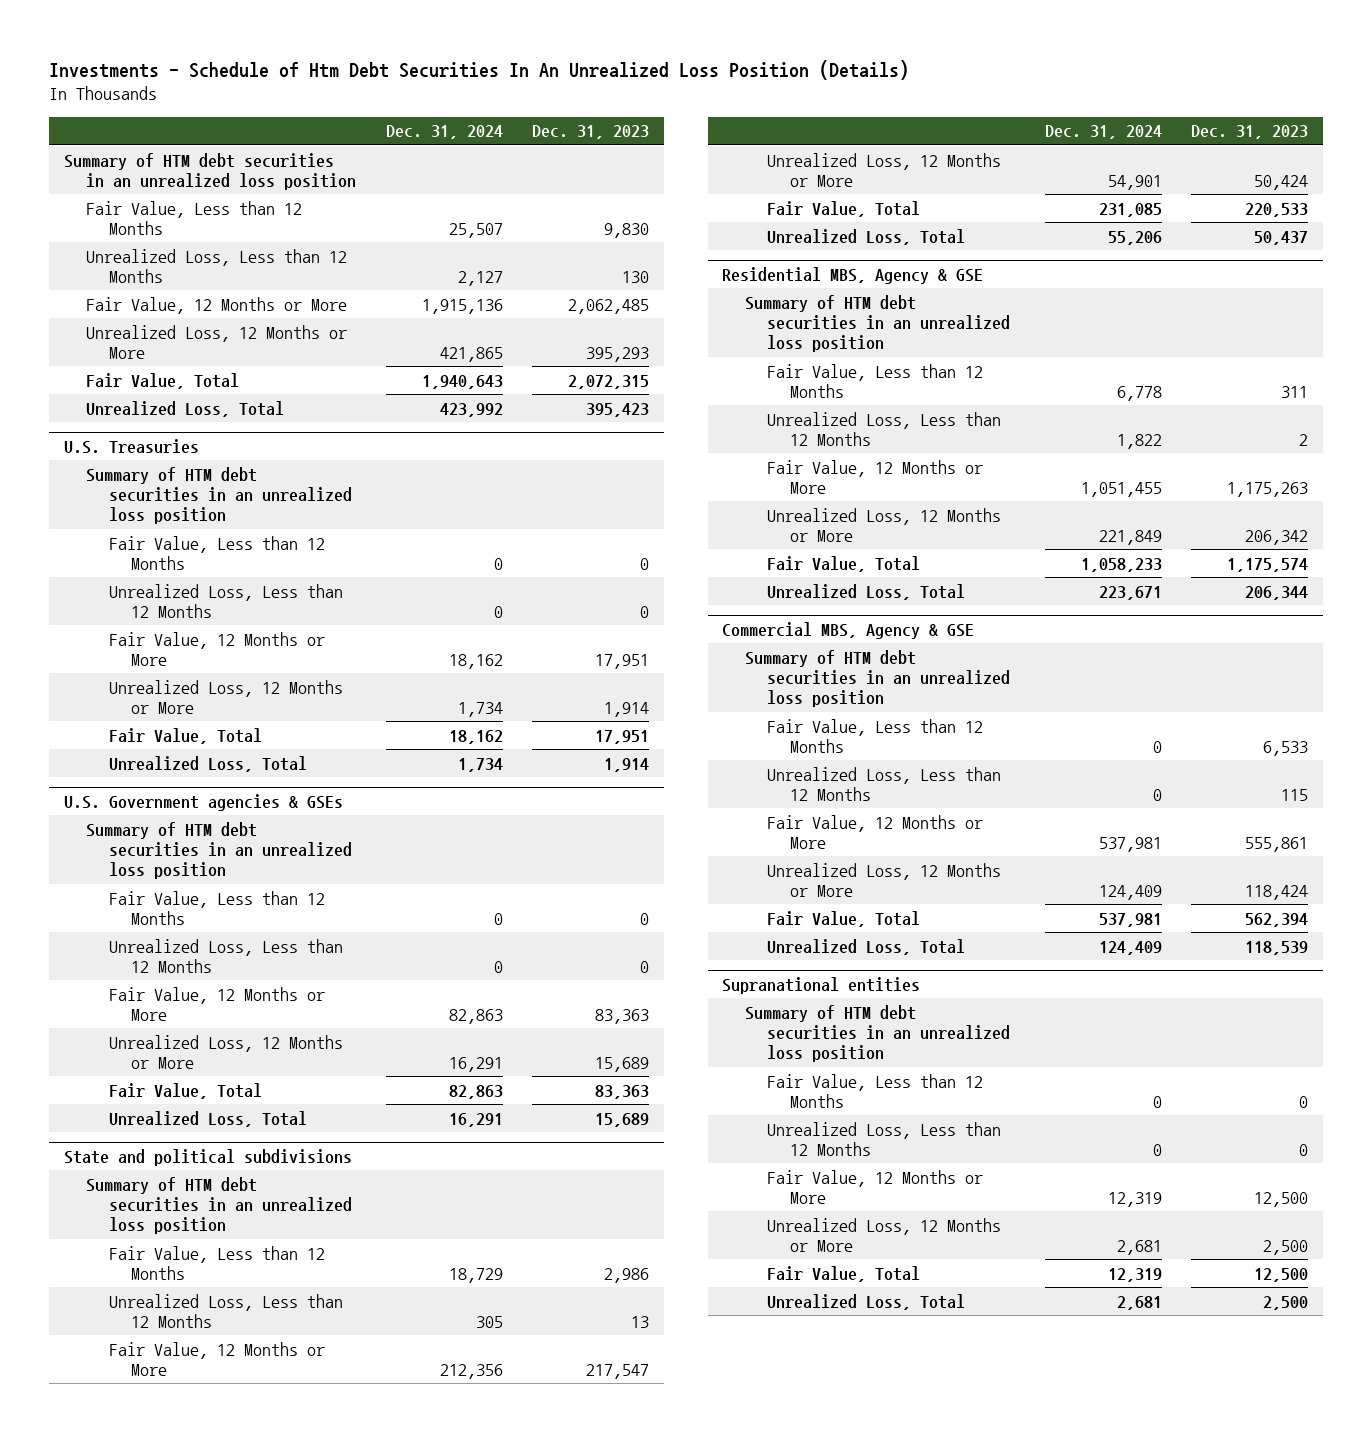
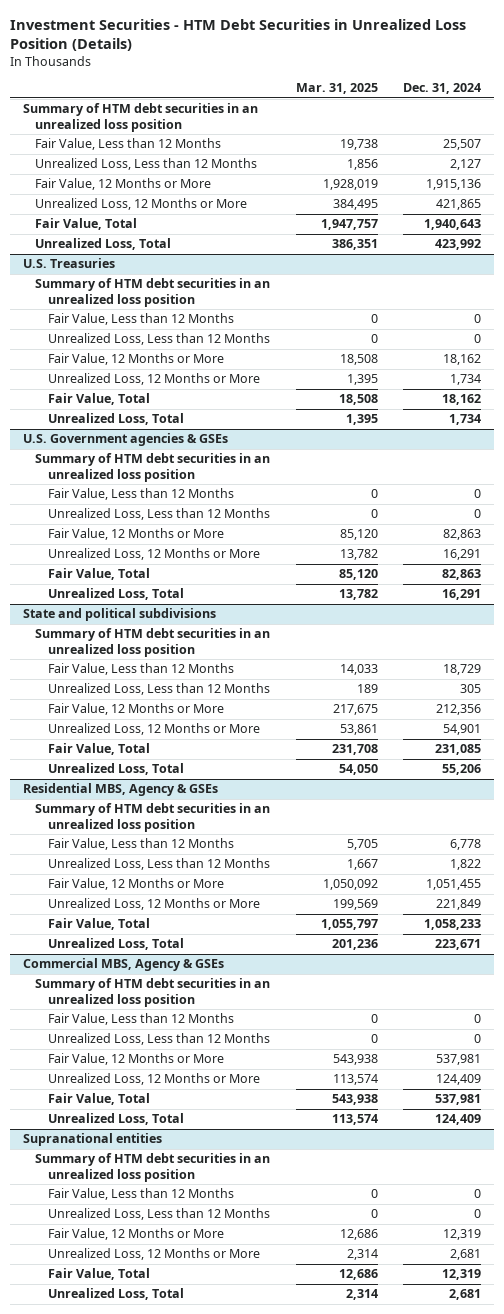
- Investments - Schedule of Htm Debt Securities In An Unrealized Loss Position (Details)
+ Investment Securities - HTM Debt Securities in Unrealized Loss Position (Details)
- | Dec. 31, 2024 | Dec. 31, 2023
+ | Mar. 31, 2025 | Dec. 31, 2024
- Residential MBS, Agency & GSE
+ Residential MBS, Agency & GSEs
- Commercial MBS, Agency & GSE
+ Commercial MBS, Agency & GSEs

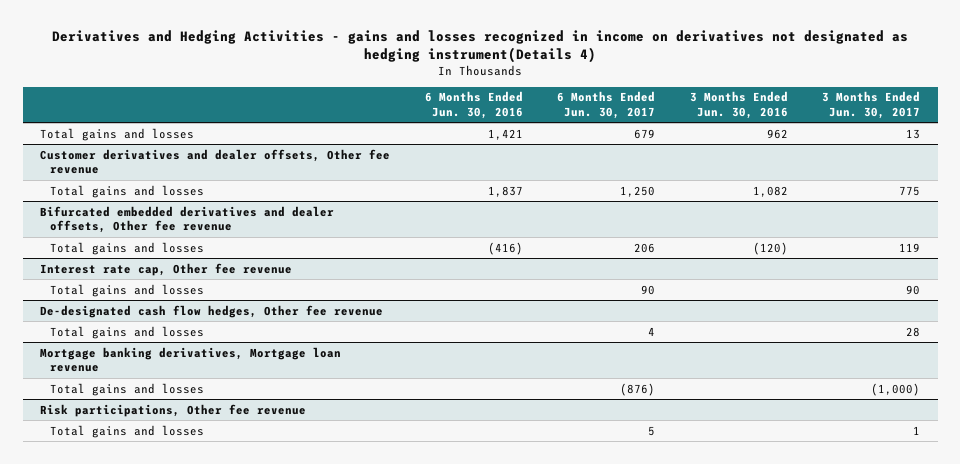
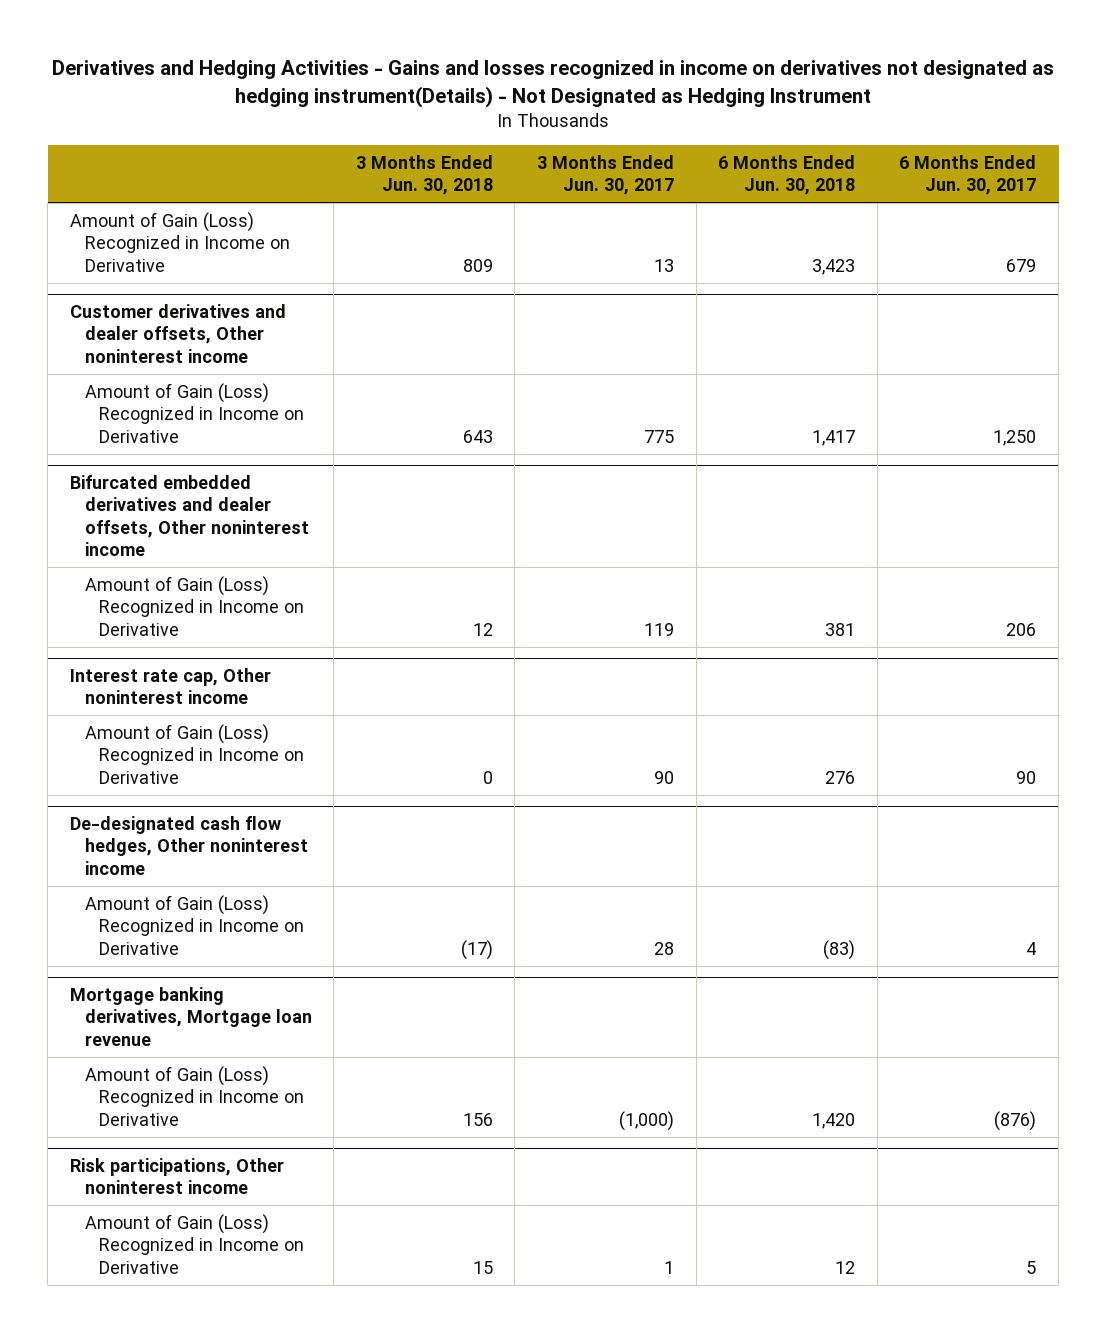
- Derivatives and Hedging Activities - gains and losses recognized in income on derivatives not designated as hedging instrument(Details 4)
+ Derivatives and Hedging Activities - Gains and losses recognized in income on derivatives not designated as hedging instrument(Details) - Not Designated as Hedging Instrument
- | 6 Months Ended Jun. 30, 2016 | 6 Months Ended Jun. 30, 2017 | 3 Months Ended Jun. 30, 2016 | 3 Months Ended Jun. 30, 2017
+ | 3 Months Ended Jun. 30, 2018 | 3 Months Ended Jun. 30, 2017 | 6 Months Ended Jun. 30, 2018 | 6 Months Ended Jun. 30, 2017
- Total gains and losses | 1,421 | 679 | 962 | 13
- Customer derivatives and dealer offsets, Other fee revenue
- Total gains and losses | 1,837 | 1,250 | 1,082 | 775
- Bifurcated embedded derivatives and dealer offsets, Other fee revenue
- Total gains and losses | (416) | 206 | (120) | 119
- Interest rate cap, Other fee revenue
- Total gains and losses | | 90 | | 90
- De-designated cash flow hedges, Other fee revenue
- Total gains and losses | | 4 | | 28
+ Amount of Gain (Loss) Recognized in Income on Derivative | 809 | 13 | 3,423 | 679
+ Customer derivatives and dealer offsets, Other noninterest income
+ Amount of Gain (Loss) Recognized in Income on Derivative | 643 | 775 | 1,417 | 1,250
+ Bifurcated embedded derivatives and dealer offsets, Other noninterest income
+ Amount of Gain (Loss) Recognized in Income on Derivative | 12 | 119 | 381 | 206
+ Interest rate cap, Other noninterest income
+ Amount of Gain (Loss) Recognized in Income on Derivative | 0 | 90 | 276 | 90
+ De-designated cash flow hedges, Other noninterest income
+ Amount of Gain (Loss) Recognized in Income on Derivative | (17) | 28 | (83) | 4
@ Mortgage banking derivatives, Mortgage loan revenue
- Total gains and losses | | (876) | | (1,000)
- Risk participations, Other fee revenue
- Total gains and losses | | 5 | | 1
@ Mortgage banking derivatives, Mortgage loan revenue
+ Amount of Gain (Loss) Recognized in Income on Derivative | 156 | (1,000) | 1,420 | (876)
+ Risk participations, Other noninterest income
+ Amount of Gain (Loss) Recognized in Income on Derivative | 15 | 1 | 12 | 5

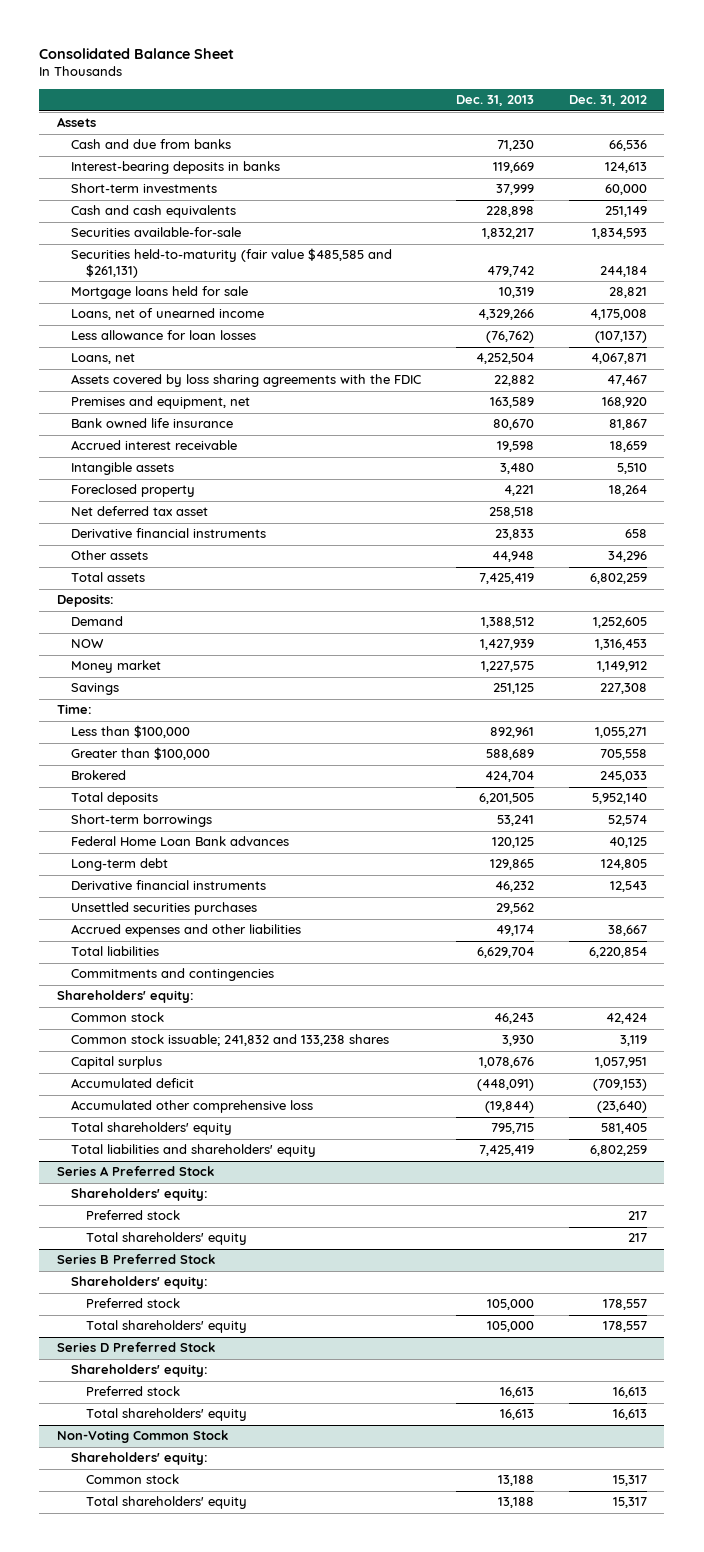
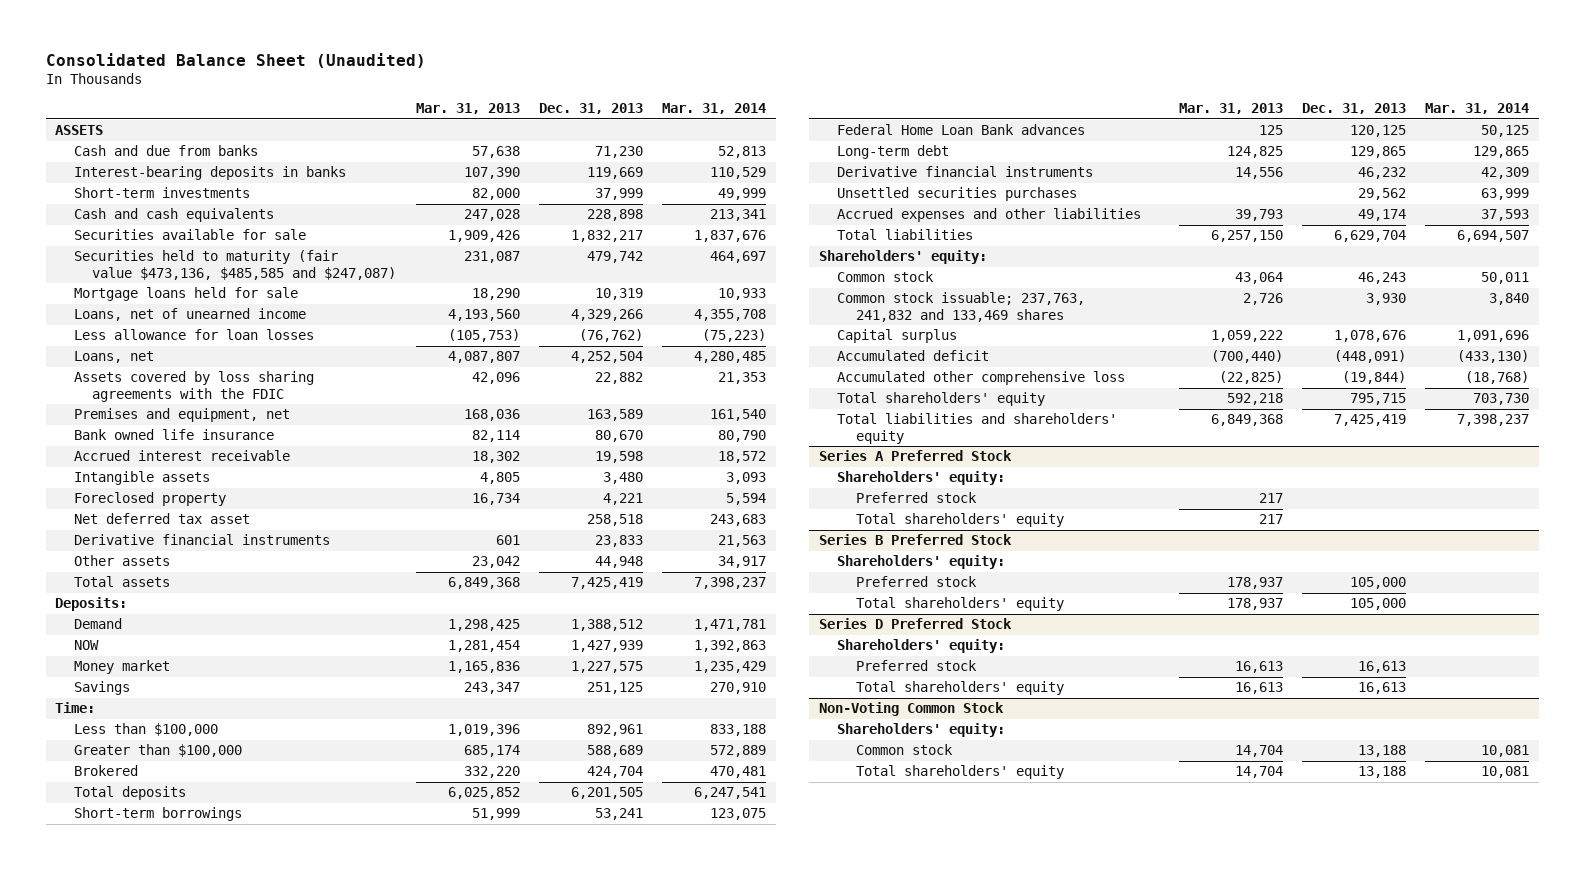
- Consolidated Balance Sheet
+ Consolidated Balance Sheet (Unaudited)
- | Dec. 31, 2013 | Dec. 31, 2012
+ | Mar. 31, 2013 | Dec. 31, 2013 | Mar. 31, 2014
- Assets
+ ASSETS
- Securities available-for-sale | 1,832,217 | 1,834,593
- Securities held-to-maturity (fair value $485,585 and $261,131) | 479,742 | 244,184
+ Securities available for sale | 1,909,426 | 1,832,217 | 1,837,676
+ Securities held to maturity (fair value $473,136, $485,585 and $247,087) | 231,087 | 479,742 | 464,697
- Commitments and contingencies
- Common stock issuable; 241,832 and 133,238 shares | 3,930 | 3,119
+ Common stock issuable; 237,763, 241,832 and 133,469 shares | 2,726 | 3,930 | 3,840

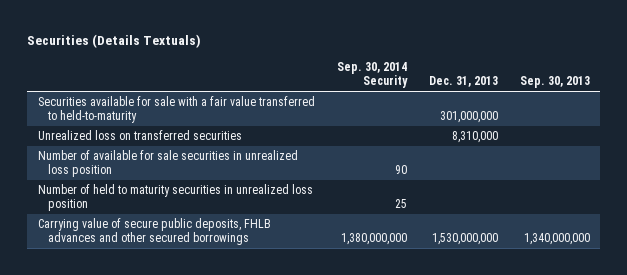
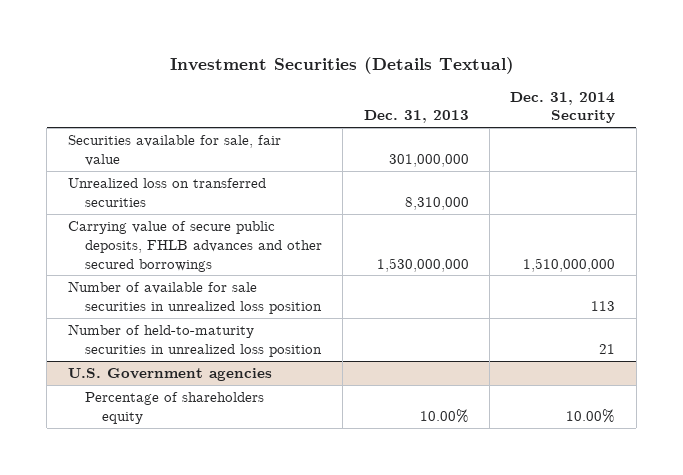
- Securities (Details Textuals)
+ Investment Securities (Details Textual)
- | Sep. 30, 2014 Security | Dec. 31, 2013 | Sep. 30, 2013
+ | Dec. 31, 2013 | Dec. 31, 2014 Security
- Securities available for sale with a fair value transferred to held-to-maturity | | 301,000,000 |
+ Securities available for sale, fair value | 301,000,000 |
- Number of held to maturity securities in unrealized loss position | 25 | |
moved down: Number of available for sale securities in unrealized loss position | | 113
+ Number of held-to-maturity securities in unrealized loss position | | 21
+ U.S. Government agencies
+ Percentage of shareholders equity | 10.00% | 10.00%

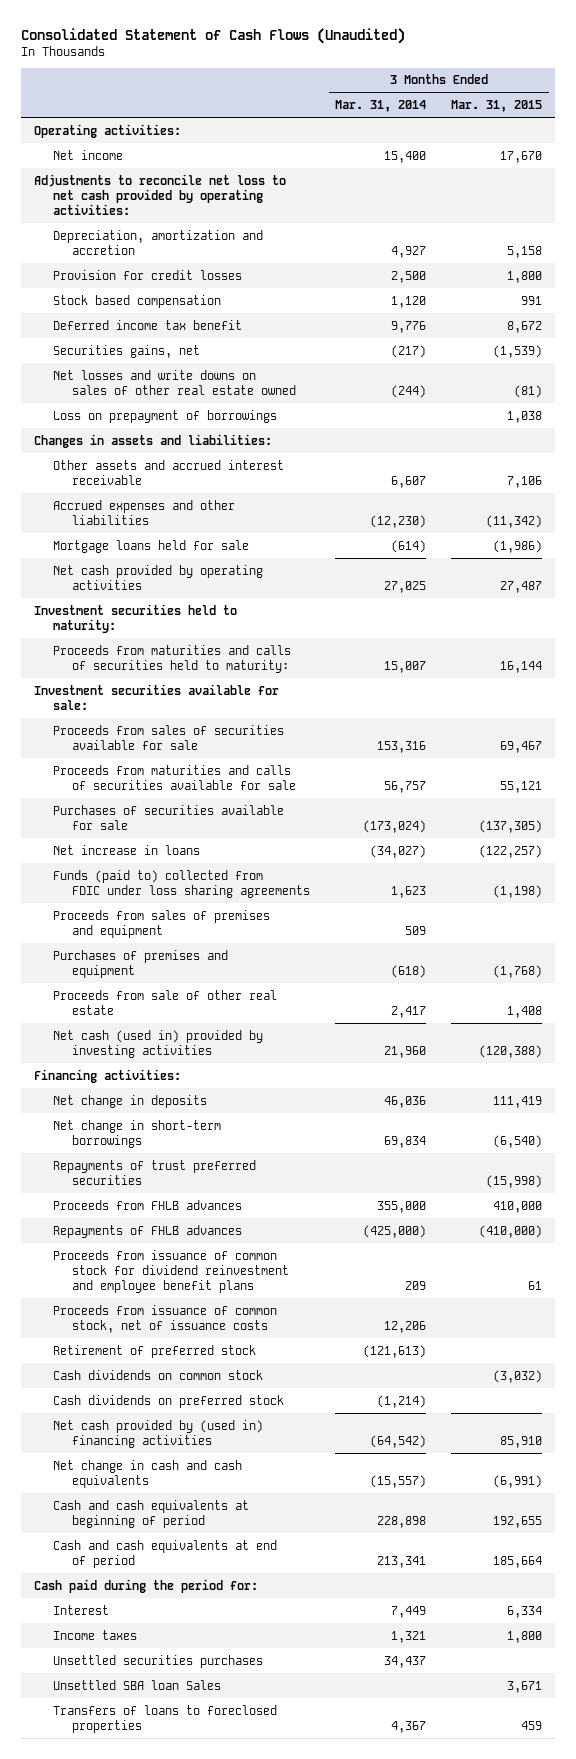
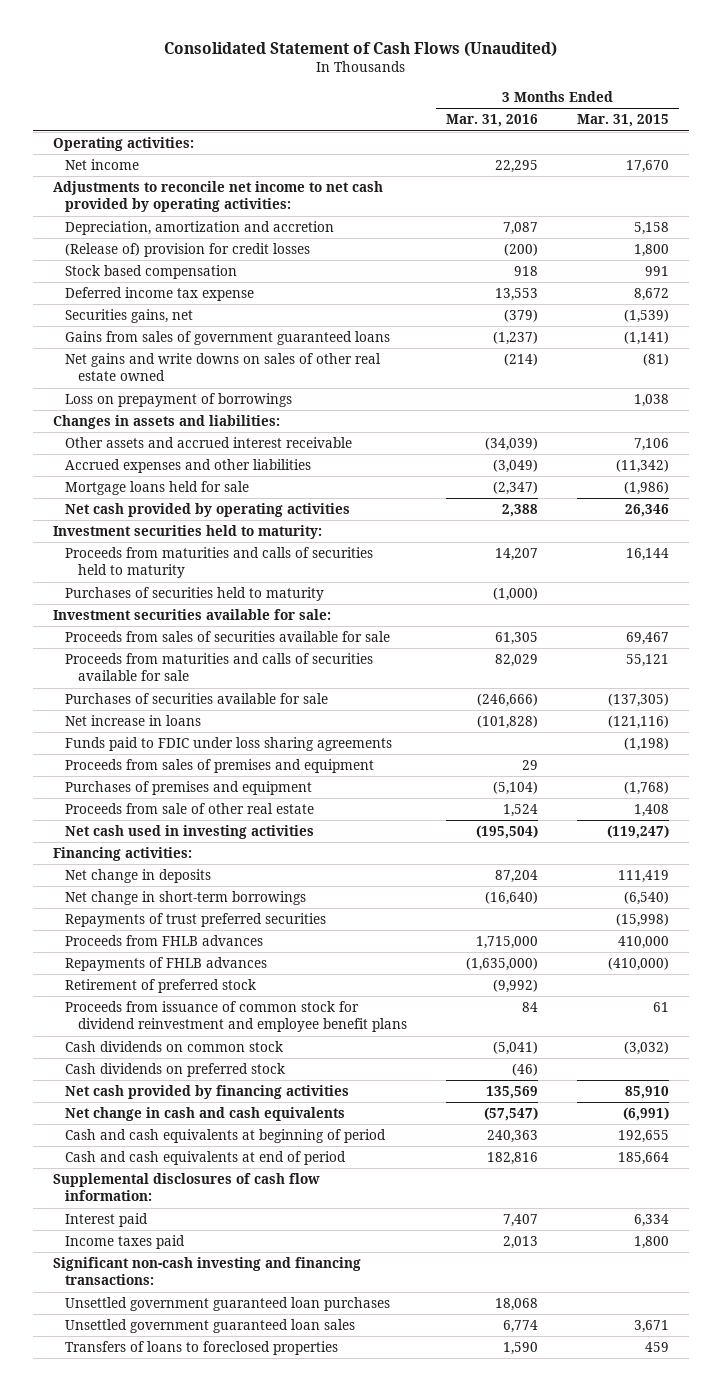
- | 3 Months Ended Mar. 31, 2014 | 3 Months Ended Mar. 31, 2015
+ | 3 Months Ended Mar. 31, 2016 | 3 Months Ended Mar. 31, 2015
- Adjustments to reconcile net loss to net cash provided by operating activities:
+ Adjustments to reconcile net income to net cash provided by operating activities:
- Provision for credit losses | 2,500 | 1,800
+ (Release of) provision for credit losses | (200) | 1,800
- Deferred income tax benefit | 9,776 | 8,672
+ Deferred income tax expense | 13,553 | 8,672
- Net losses and write downs on sales of other real estate owned | (244) | (81)
+ Gains from sales of government guaranteed loans | (1,237) | (1,141)
+ Net gains and write downs on sales of other real estate owned | (214) | (81)
- Net cash provided by operating activities | 27,025 | 27,487
+ Net cash provided by operating activities | 2,388 | 26,346
- Proceeds from maturities and calls of securities held to maturity: | 15,007 | 16,144
+ Proceeds from maturities and calls of securities held to maturity | 14,207 | 16,144
+ Purchases of securities held to maturity | (1,000) |
- Net increase in loans | (34,027) | (122,257)
- Funds (paid to) collected from FDIC under loss sharing agreements | 1,623 | (1,198)
+ Net increase in loans | (101,828) | (121,116)
+ Funds paid to FDIC under loss sharing agreements | | (1,198)
- Net cash (used in) provided by investing activities | 21,960 | (120,388)
+ Net cash used in investing activities | (195,504) | (119,247)
- Proceeds from issuance of common stock, net of issuance costs | 12,206 |
moved down: Proceeds from issuance of common stock for dividend reinvestment and employee benefit plans | 84 | 61
- Net cash provided by (used in) financing activities | (64,542) | 85,910
+ Net cash provided by financing activities | 135,569 | 85,910
- Cash paid during the period for:
- Interest | 7,449 | 6,334
- Income taxes | 1,321 | 1,800
- Unsettled securities purchases | 34,437 |
- Unsettled SBA loan Sales | | 3,671
+ Supplemental disclosures of cash flow information:
+ Interest paid | 7,407 | 6,334
+ Income taxes paid | 2,013 | 1,800
+ Significant non-cash investing and financing transactions:
+ Unsettled government guaranteed loan purchases | 18,068 |
+ Unsettled government guaranteed loan sales | 6,774 | 3,671

